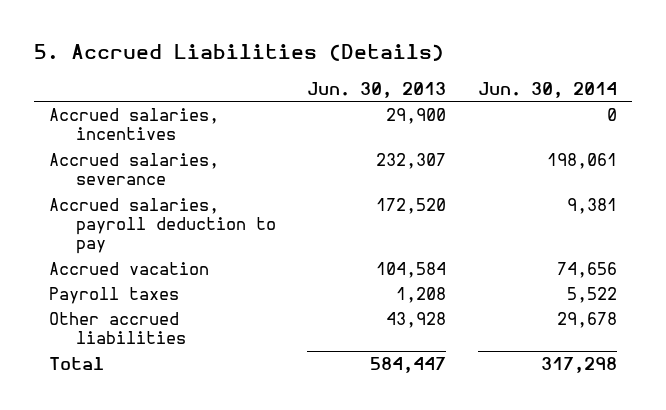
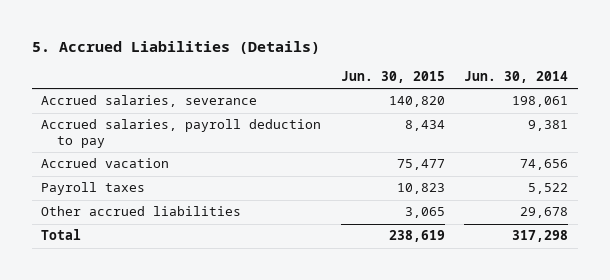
- | Jun. 30, 2013 | Jun. 30, 2014
+ | Jun. 30, 2015 | Jun. 30, 2014
- Accrued salaries, incentives | 29,900 | 0

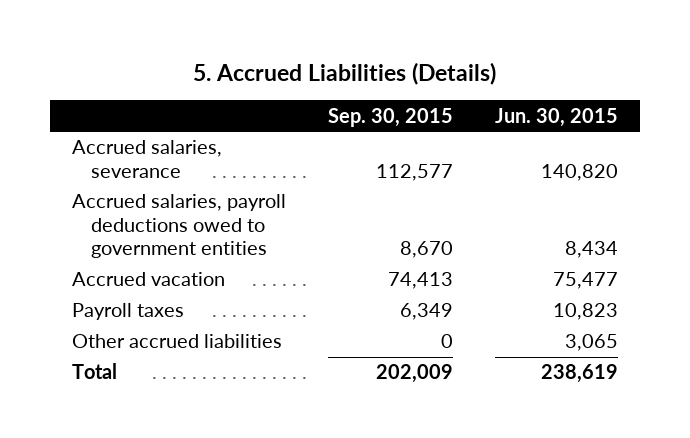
- | Jun. 30, 2015 | Jun. 30, 2014
+ | Sep. 30, 2015 | Jun. 30, 2015
- Accrued salaries, payroll deduction to pay | 8,434 | 9,381
+ Accrued salaries, payroll deductions owed to government entities | 8,670 | 8,434

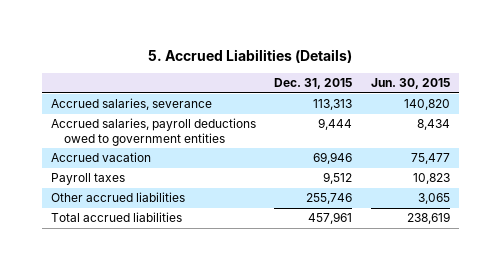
- | Sep. 30, 2015 | Jun. 30, 2015
+ | Dec. 31, 2015 | Jun. 30, 2015
- Total | 202,009 | 238,619
+ Total accrued liabilities | 457,961 | 238,619

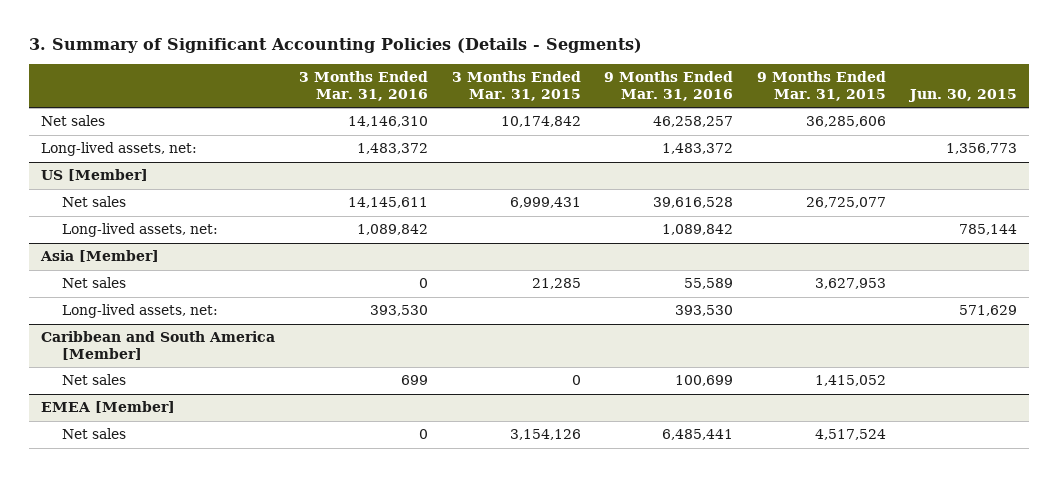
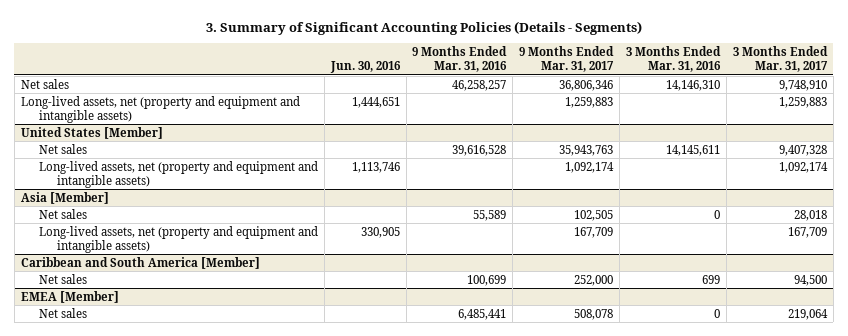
- | 3 Months Ended Mar. 31, 2016 | 3 Months Ended Mar. 31, 2015 | 9 Months Ended Mar. 31, 2016 | 9 Months Ended Mar. 31, 2015 | Jun. 30, 2015
+ | Jun. 30, 2016 | 9 Months Ended Mar. 31, 2016 | 9 Months Ended Mar. 31, 2017 | 3 Months Ended Mar. 31, 2016 | 3 Months Ended Mar. 31, 2017
- Long-lived assets, net: | 1,483,372 | | 1,483,372 | | 1,356,773
- US [Member]
+ Long-lived assets, net (property and equipment and intangible assets) | 1,444,651 | | 1,259,883 | | 1,259,883
+ United States [Member]
- Long-lived assets, net: | 1,089,842 | | 1,089,842 | | 785,144
+ Long-lived assets, net (property and equipment and intangible assets) | 1,113,746 | | 1,092,174 | | 1,092,174
@ Asia [Member]
- Long-lived assets, net: | 393,530 | | 393,530 | | 571,629
+ Long-lived assets, net (property and equipment and intangible assets) | 330,905 | | 167,709 | | 167,709

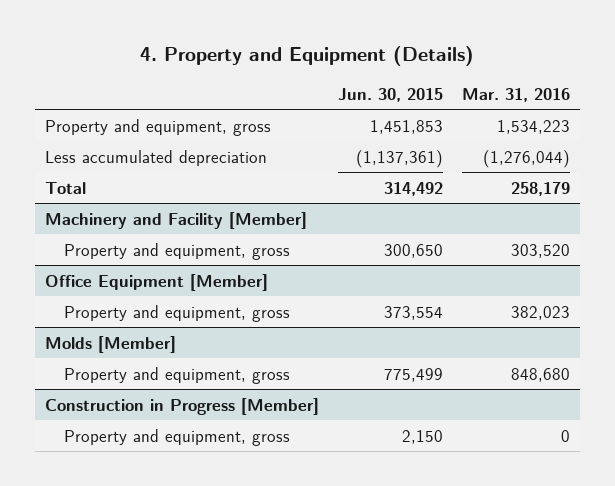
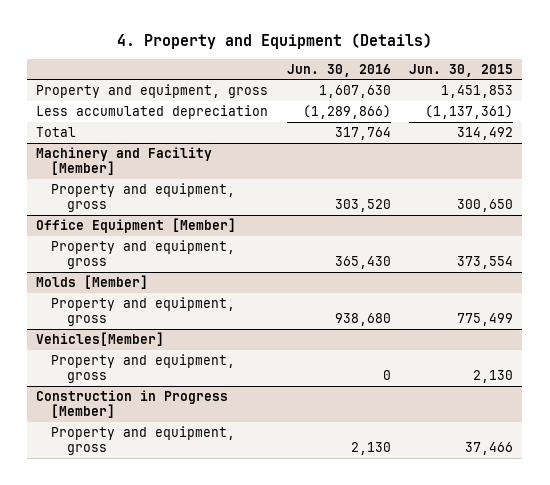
- | Jun. 30, 2015 | Mar. 31, 2016
+ | Jun. 30, 2016 | Jun. 30, 2015
+ Vehicles[Member]
+ Property and equipment, gross | 0 | 2,130
@ Construction in Progress [Member]
- Property and equipment, gross | 2,150 | 0
+ Property and equipment, gross | 2,130 | 37,466

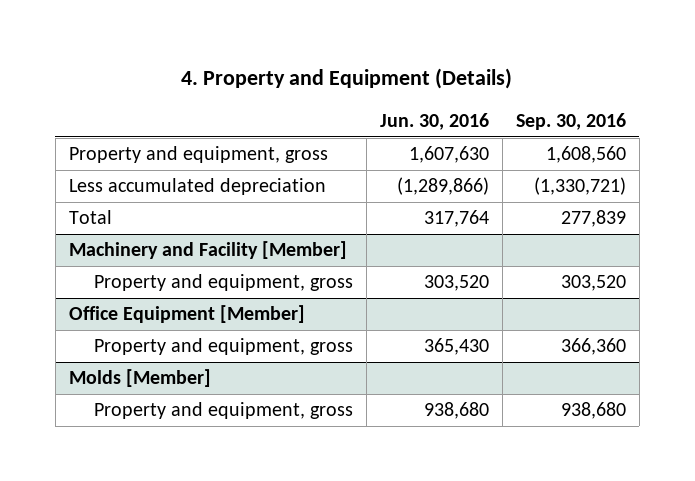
- | Jun. 30, 2016 | Jun. 30, 2015
+ | Jun. 30, 2016 | Sep. 30, 2016
- Vehicles[Member]
- Property and equipment, gross | 0 | 2,130
- Construction in Progress [Member]
- Property and equipment, gross | 2,130 | 37,466

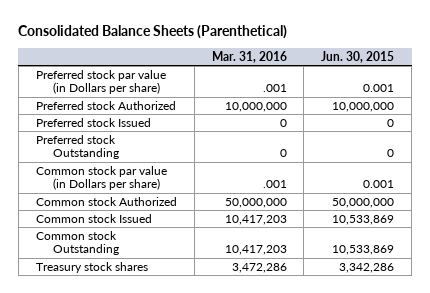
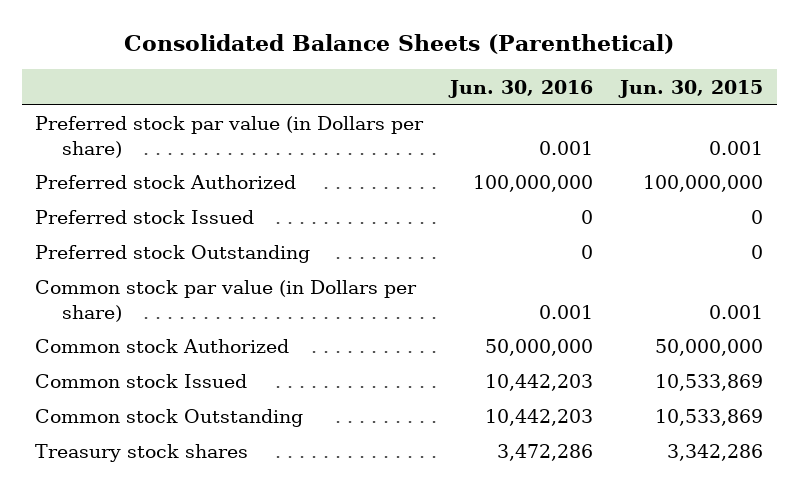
- | Mar. 31, 2016 | Jun. 30, 2015
+ | Jun. 30, 2016 | Jun. 30, 2015
- Preferred stock Authorized | 10,000,000 | 10,000,000
+ Preferred stock Authorized | 100,000,000 | 100,000,000

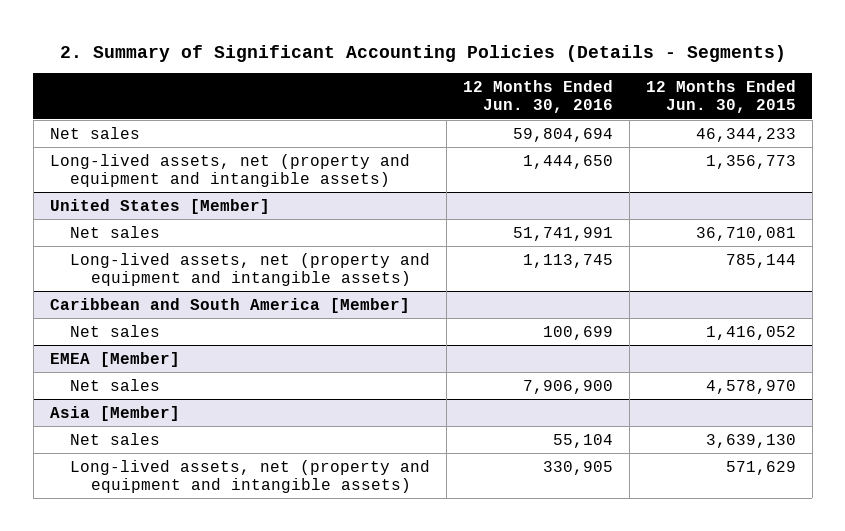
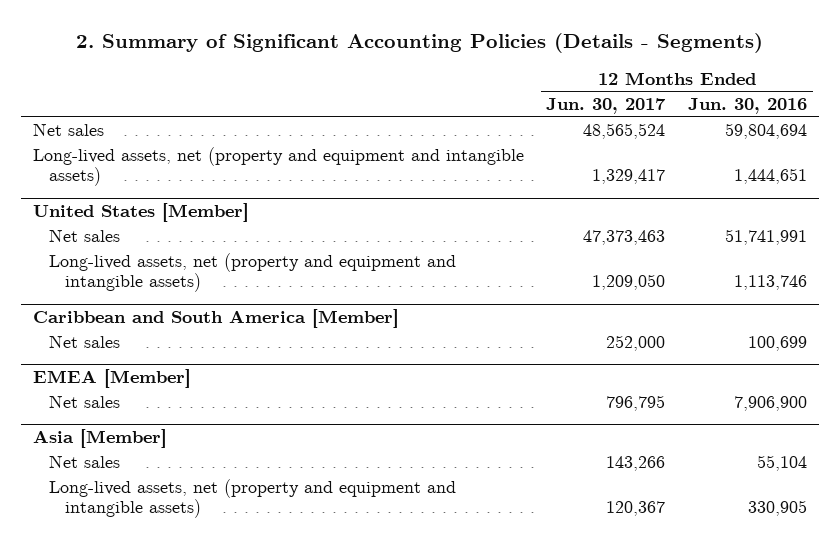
- | 12 Months Ended Jun. 30, 2016 | 12 Months Ended Jun. 30, 2015
+ | 12 Months Ended Jun. 30, 2017 | 12 Months Ended Jun. 30, 2016
- Long-lived assets, net (property and equipment and intangible assets) | 1,444,650 | 1,356,773
+ Long-lived assets, net (property and equipment and intangible assets) | 1,329,417 | 1,444,651
@ United States [Member]
- Long-lived assets, net (property and equipment and intangible assets) | 1,113,745 | 785,144
+ Long-lived assets, net (property and equipment and intangible assets) | 1,209,050 | 1,113,746

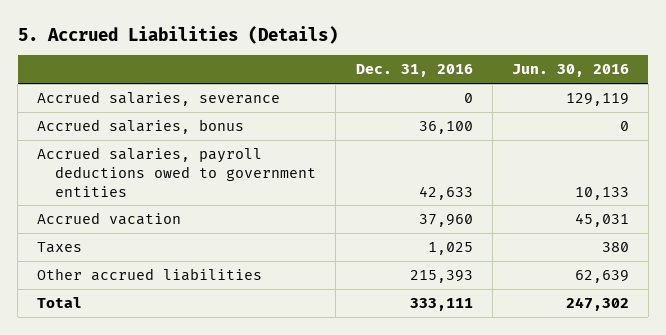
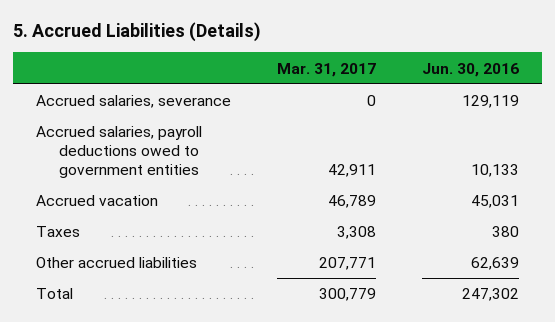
- | Dec. 31, 2016 | Jun. 30, 2016
+ | Mar. 31, 2017 | Jun. 30, 2016
- Accrued salaries, bonus | 36,100 | 0

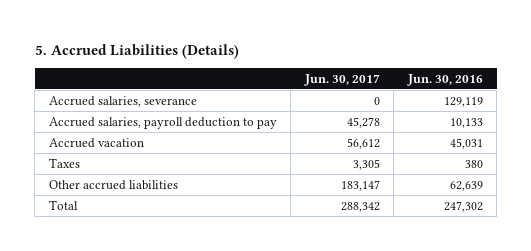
- | Mar. 31, 2017 | Jun. 30, 2016
+ | Jun. 30, 2017 | Jun. 30, 2016
- Accrued salaries, payroll deductions owed to government entities | 42,911 | 10,133
+ Accrued salaries, payroll deduction to pay | 45,278 | 10,133

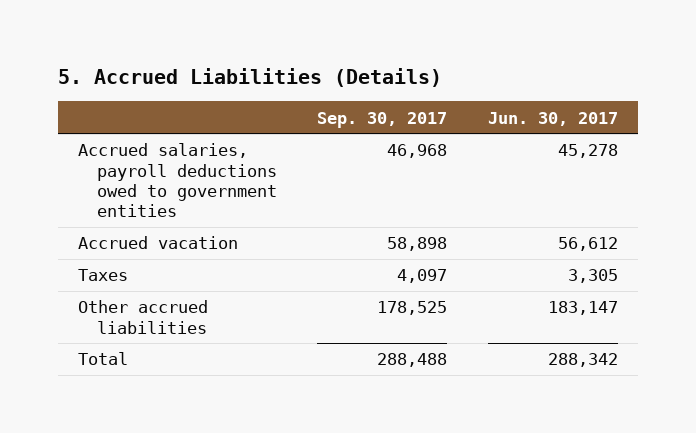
- | Jun. 30, 2017 | Jun. 30, 2016
+ | Sep. 30, 2017 | Jun. 30, 2017
- Accrued salaries, severance | 0 | 129,119
- Accrued salaries, payroll deduction to pay | 45,278 | 10,133
+ Accrued salaries, payroll deductions owed to government entities | 46,968 | 45,278

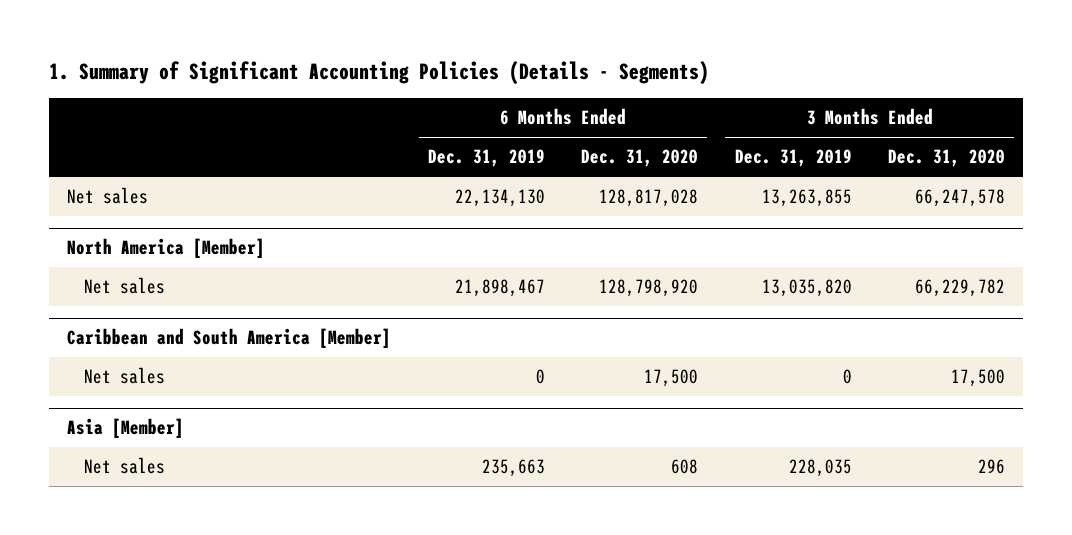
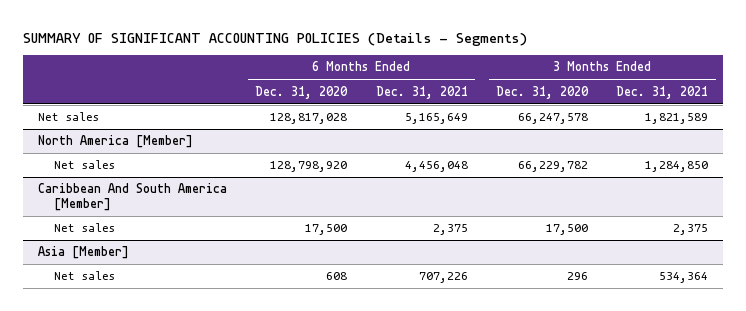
- 1. Summary of Significant Accounting Policies (Details - Segments)
+ SUMMARY OF SIGNIFICANT ACCOUNTING POLICIES (Details - Segments)
- | 6 Months Ended Dec. 31, 2019 | 6 Months Ended Dec. 31, 2020 | 3 Months Ended Dec. 31, 2019 | 3 Months Ended Dec. 31, 2020
+ | 6 Months Ended Dec. 31, 2020 | 6 Months Ended Dec. 31, 2021 | 3 Months Ended Dec. 31, 2020 | 3 Months Ended Dec. 31, 2021
- Caribbean and South America [Member]
+ Caribbean And South America [Member]

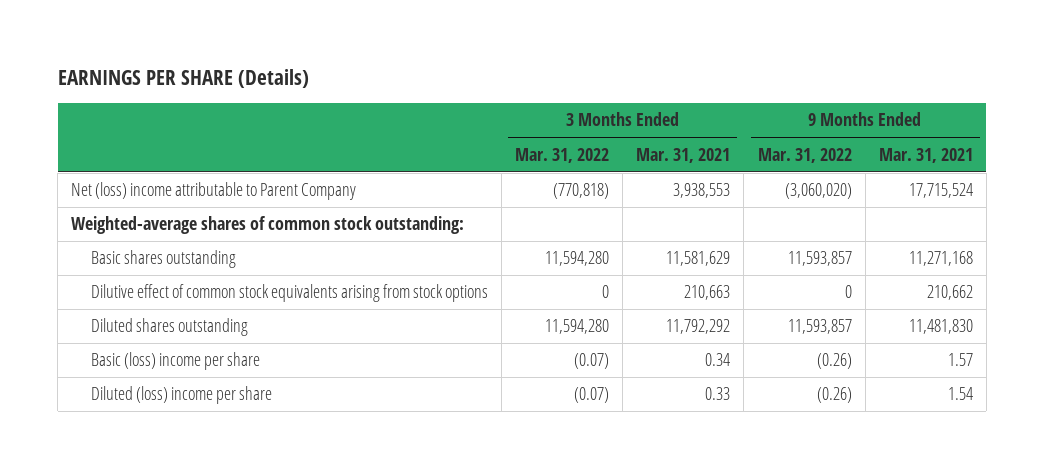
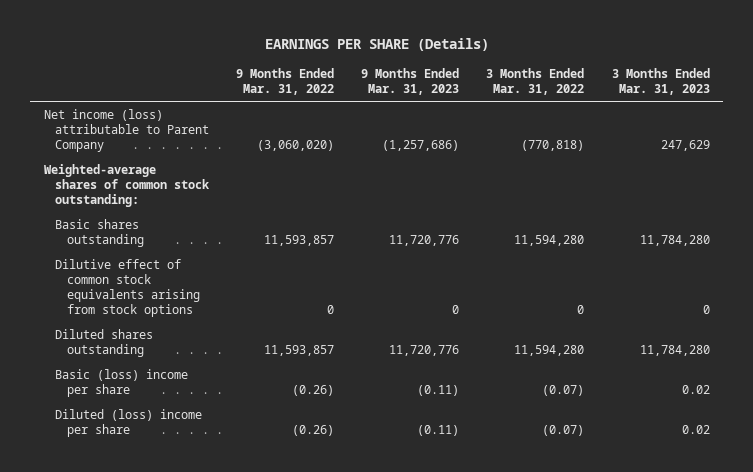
- | 3 Months Ended Mar. 31, 2022 | 3 Months Ended Mar. 31, 2021 | 9 Months Ended Mar. 31, 2022 | 9 Months Ended Mar. 31, 2021
+ | 9 Months Ended Mar. 31, 2022 | 9 Months Ended Mar. 31, 2023 | 3 Months Ended Mar. 31, 2022 | 3 Months Ended Mar. 31, 2023
- Net (loss) income attributable to Parent Company | (770,818) | 3,938,553 | (3,060,020) | 17,715,524
+ Net income (loss) attributable to Parent Company | (3,060,020) | (1,257,686) | (770,818) | 247,629

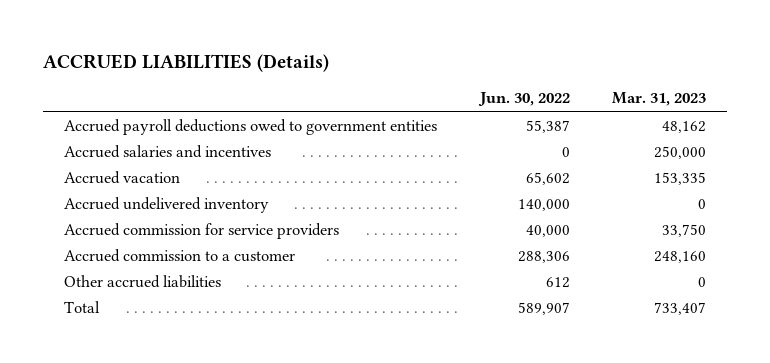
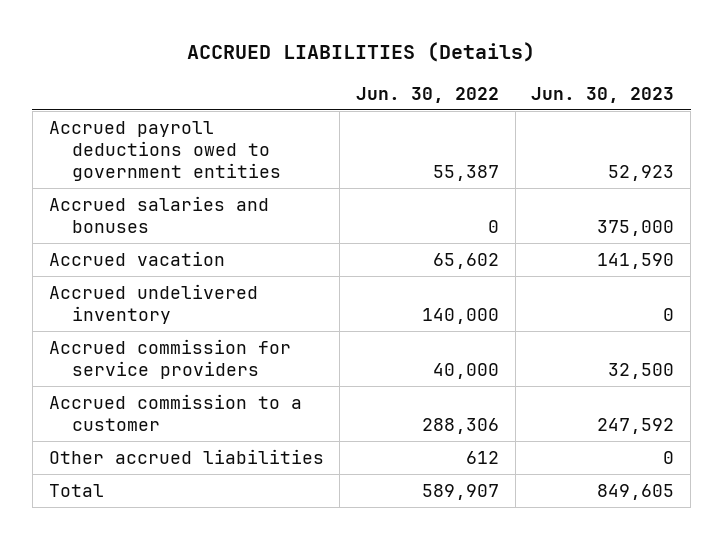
- | Jun. 30, 2022 | Mar. 31, 2023
+ | Jun. 30, 2022 | Jun. 30, 2023
- Accrued salaries and incentives | 0 | 250,000
+ Accrued salaries and bonuses | 0 | 375,000

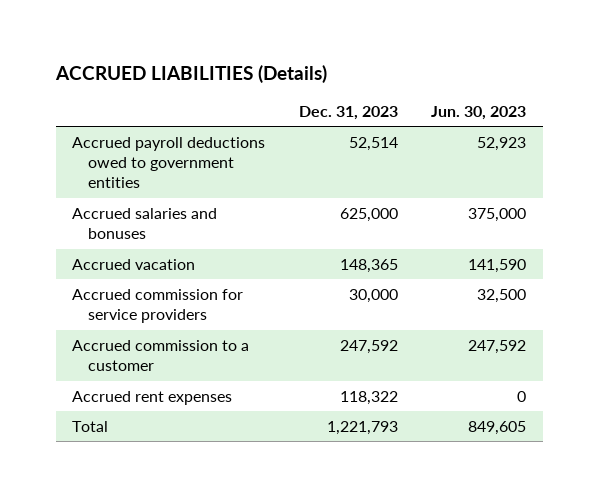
- | Jun. 30, 2022 | Jun. 30, 2023
+ | Dec. 31, 2023 | Jun. 30, 2023
- Accrued undelivered inventory | 140,000 | 0
- Other accrued liabilities | 612 | 0
+ Accrued rent expenses | 118,322 | 0

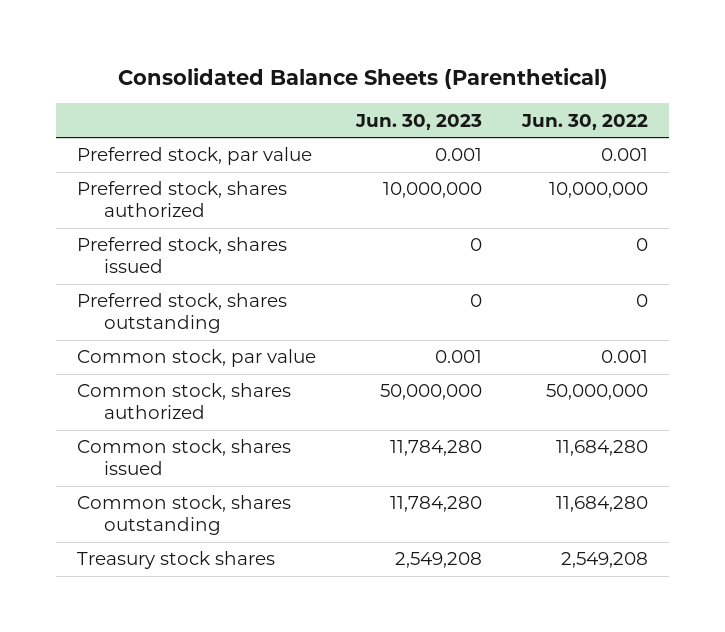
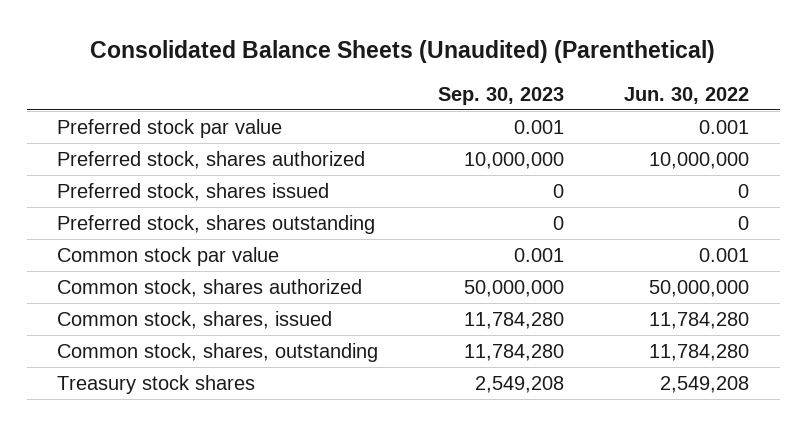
- Consolidated Balance Sheets (Parenthetical)
+ Consolidated Balance Sheets (Unaudited) (Parenthetical)
- | Jun. 30, 2023 | Jun. 30, 2022
+ | Sep. 30, 2023 | Jun. 30, 2022
- Preferred stock, par value | 0.001 | 0.001
+ Preferred stock par value | 0.001 | 0.001
- Common stock, par value | 0.001 | 0.001
+ Common stock par value | 0.001 | 0.001
- Common stock, shares issued | 11,784,280 | 11,684,280
- Common stock, shares outstanding | 11,784,280 | 11,684,280
+ Common stock, shares, issued | 11,784,280 | 11,784,280
+ Common stock, shares, outstanding | 11,784,280 | 11,784,280

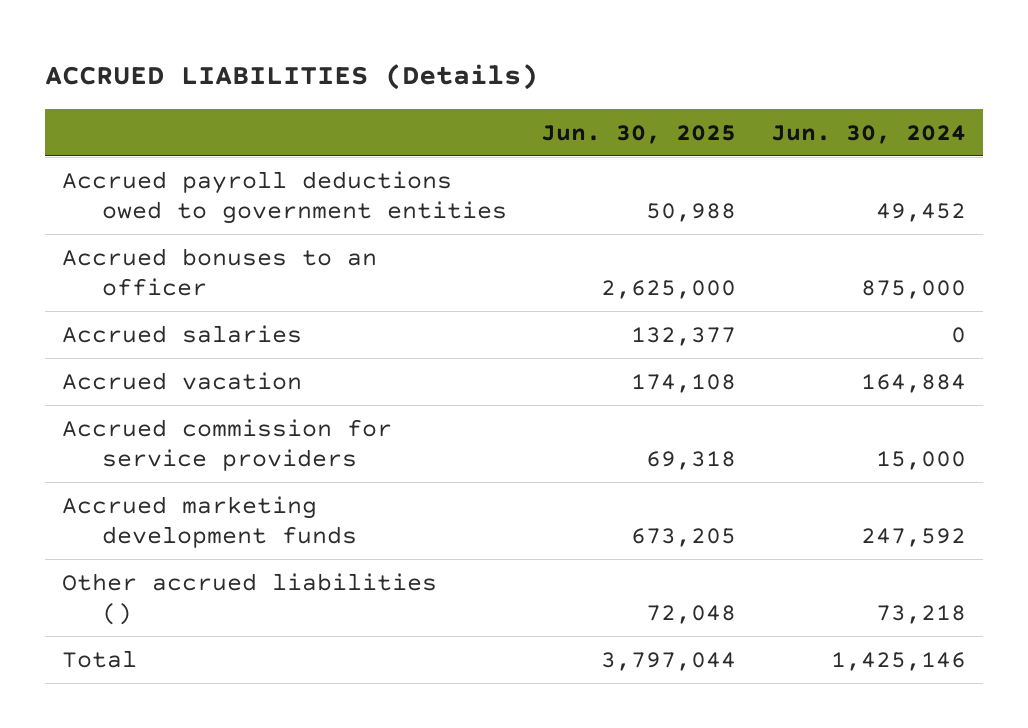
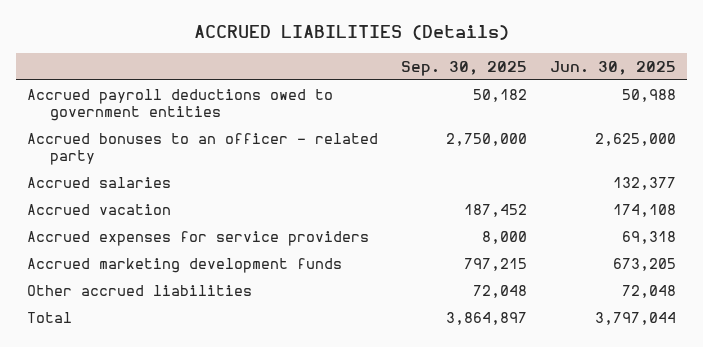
- | Jun. 30, 2025 | Jun. 30, 2024
+ | Sep. 30, 2025 | Jun. 30, 2025
- Accrued bonuses to an officer | 2,625,000 | 875,000
+ Accrued bonuses to an officer - related party | 2,750,000 | 2,625,000
- Accrued commission for service providers | 69,318 | 15,000
+ Accrued expenses for service providers | 8,000 | 69,318
- Other accrued liabilities () | 72,048 | 73,218
+ Other accrued liabilities | 72,048 | 72,048

